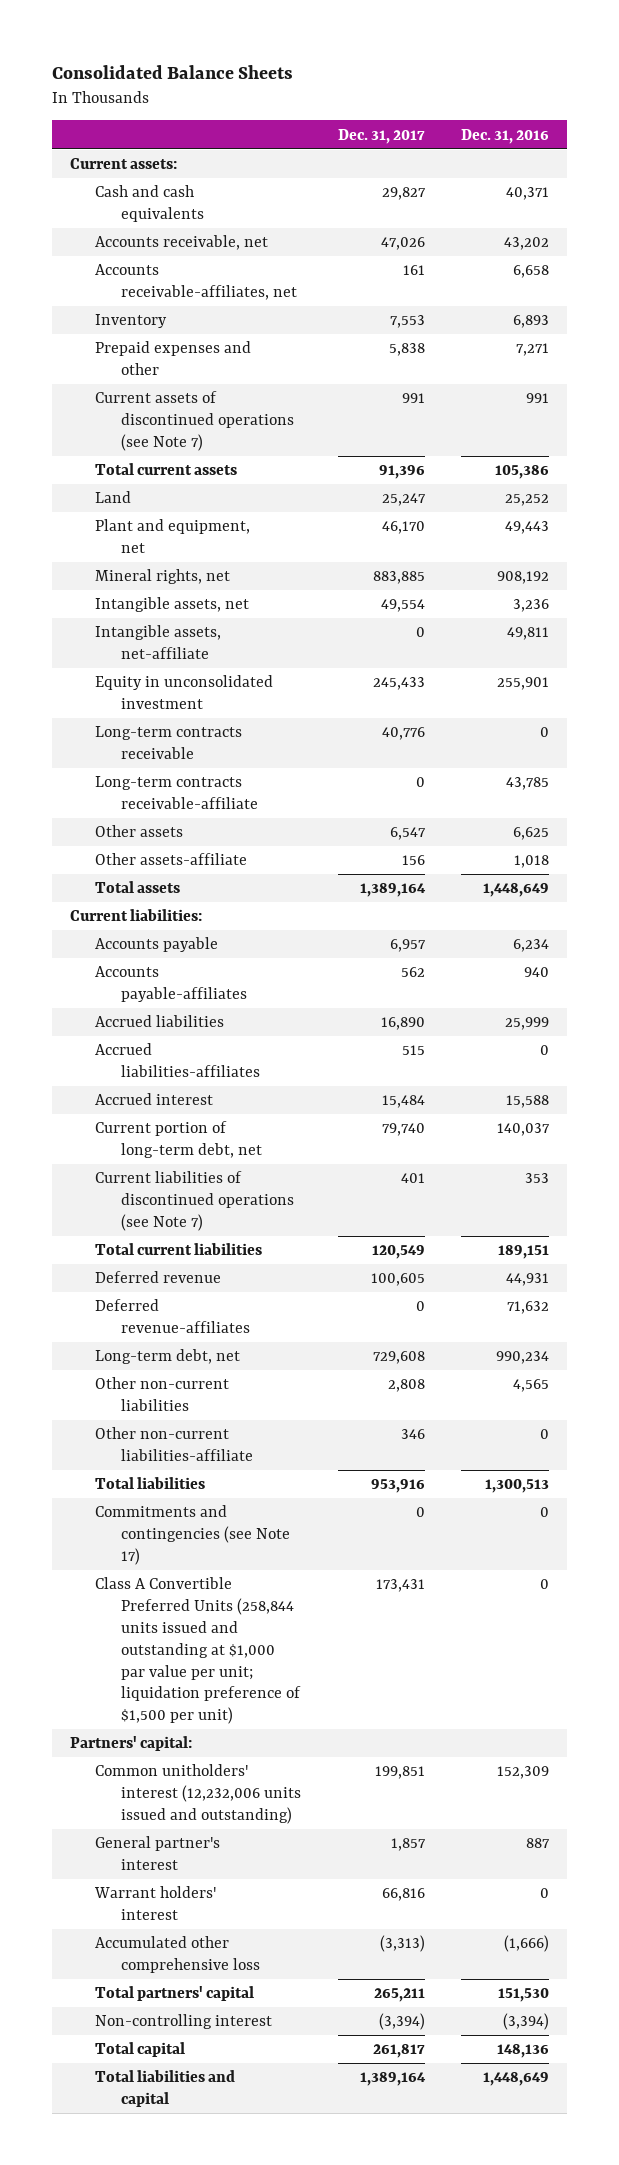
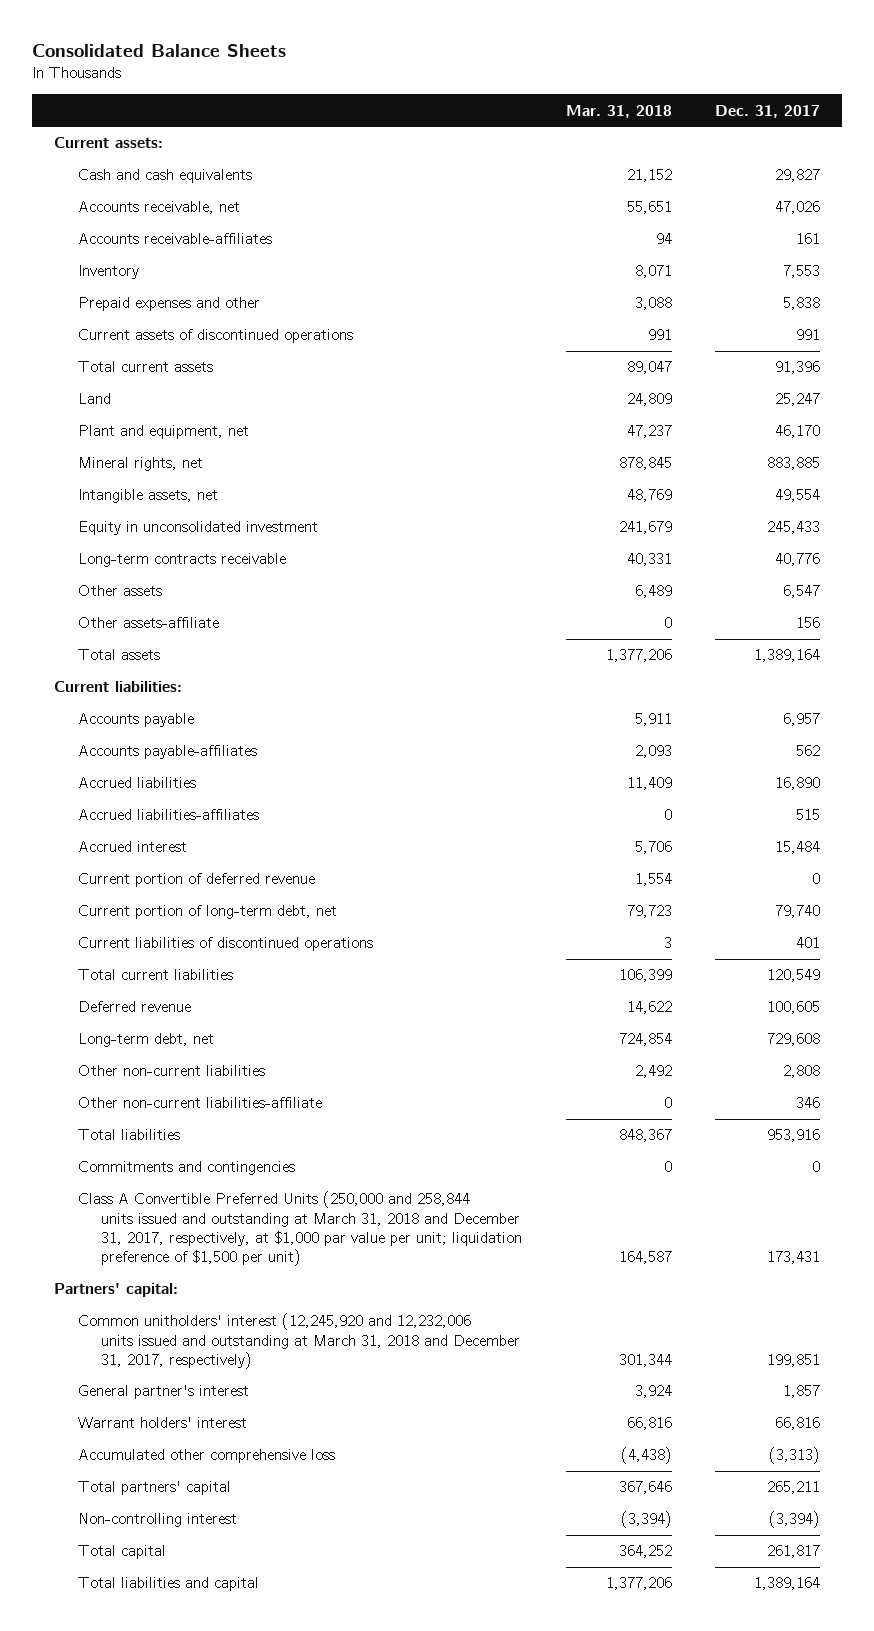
- | Dec. 31, 2017 | Dec. 31, 2016
+ | Mar. 31, 2018 | Dec. 31, 2017
- Accounts receivable-affiliates, net | 161 | 6,658
+ Accounts receivable-affiliates | 94 | 161
- Current assets of discontinued operations (see Note 7) | 991 | 991
+ Current assets of discontinued operations | 991 | 991
- Intangible assets, net-affiliate | 0 | 49,811
- Long-term contracts receivable-affiliate | 0 | 43,785
+ Current portion of deferred revenue | 1,554 | 0
- Current liabilities of discontinued operations (see Note 7) | 401 | 353
+ Current liabilities of discontinued operations | 3 | 401
- Deferred revenue-affiliates | 0 | 71,632
- Commitments and contingencies (see Note 17) | 0 | 0
- Class A Convertible Preferred Units (258,844 units issued and outstanding at $1,000 par value per unit; liquidation preference of $1,500 per unit) | 173,431 | 0
+ Commitments and contingencies | 0 | 0
+ Class A Convertible Preferred Units (250,000 and 258,844 units issued and outstanding at March 31, 2018 and December 31, 2017, respectively, at $1,000 par value per unit; liquidation preference of $1,500 per unit) | 164,587 | 173,431
- Common unitholders' interest (12,232,006 units issued and outstanding) | 199,851 | 152,309
+ Common unitholders' interest (12,245,920 and 12,232,006 units issued and outstanding at March 31, 2018 and December 31, 2017, respectively) | 301,344 | 199,851

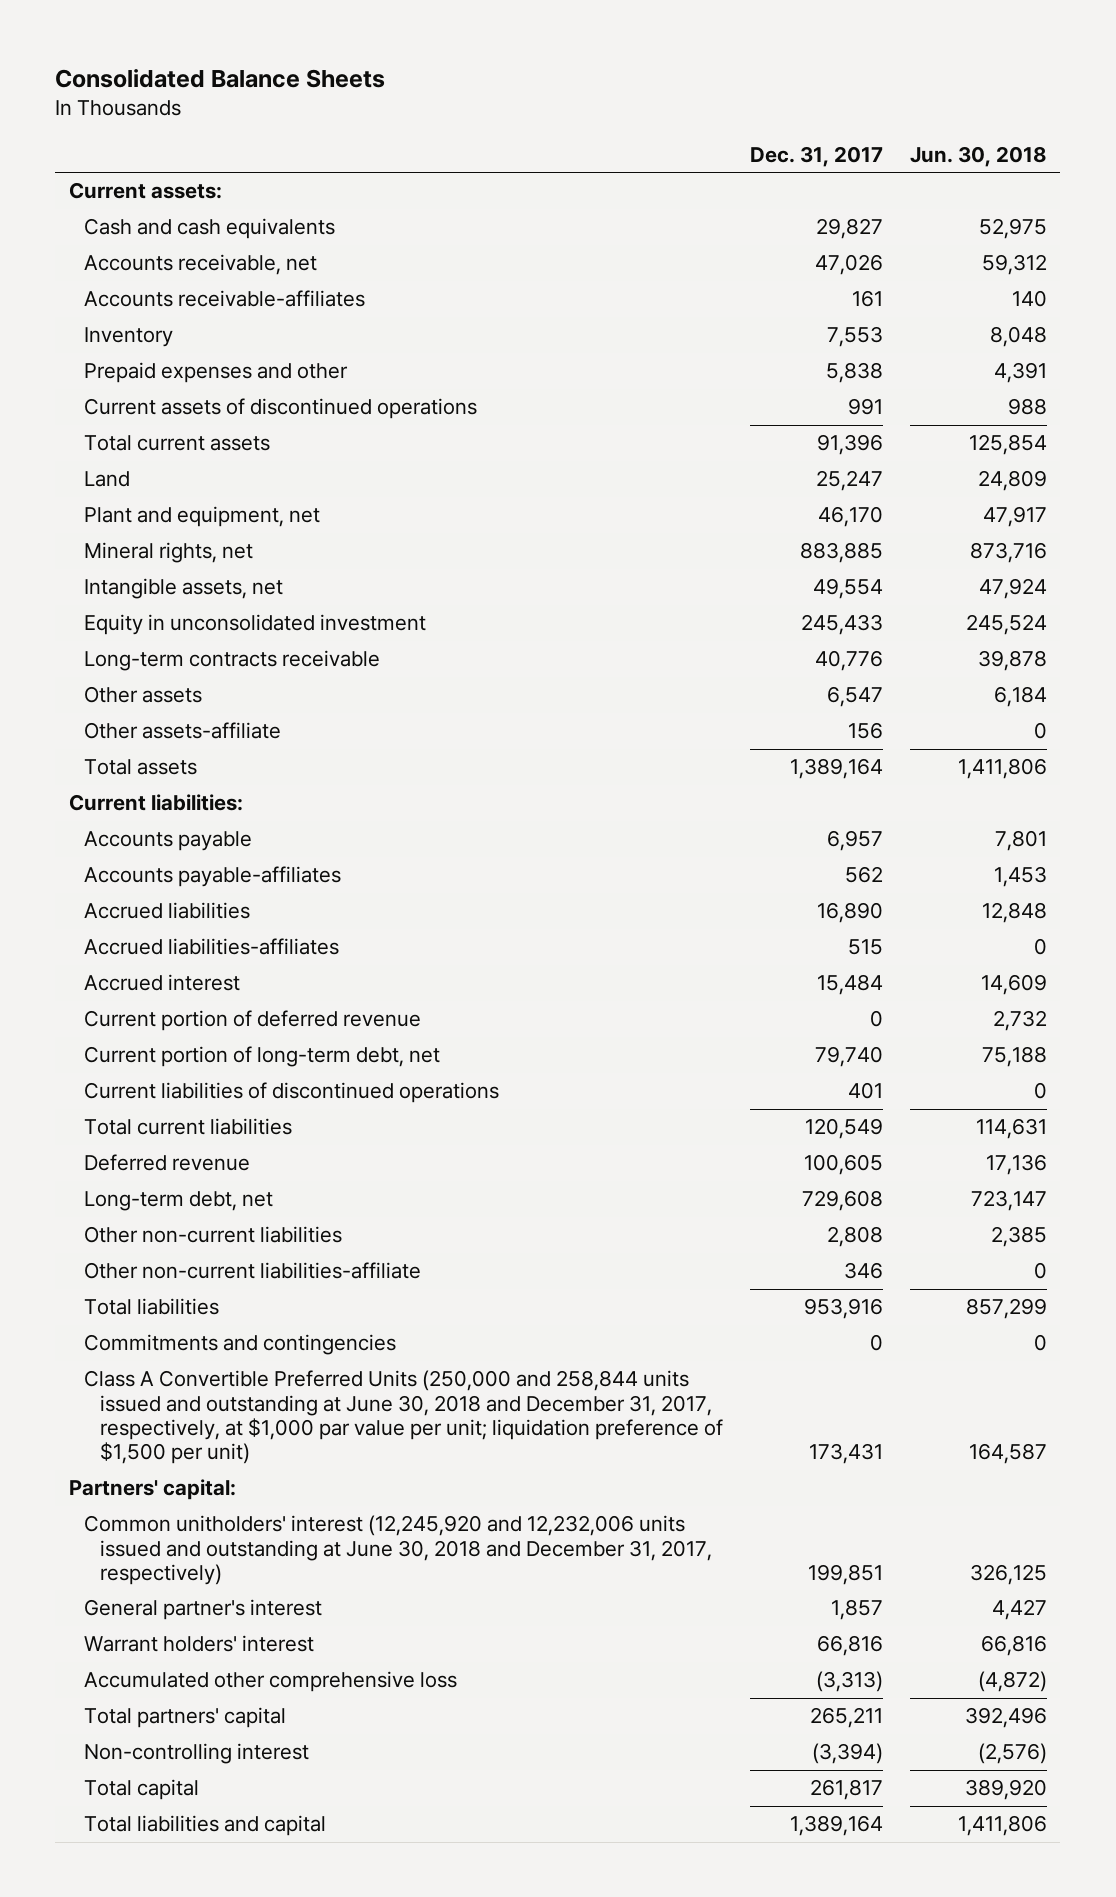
- | Mar. 31, 2018 | Dec. 31, 2017
+ | Dec. 31, 2017 | Jun. 30, 2018
- Class A Convertible Preferred Units (250,000 and 258,844 units issued and outstanding at March 31, 2018 and December 31, 2017, respectively, at $1,000 par value per unit; liquidation preference of $1,500 per unit) | 164,587 | 173,431
+ Class A Convertible Preferred Units (250,000 and 258,844 units issued and outstanding at June 30, 2018 and December 31, 2017, respectively, at $1,000 par value per unit; liquidation preference of $1,500 per unit) | 173,431 | 164,587
- Common unitholders' interest (12,245,920 and 12,232,006 units issued and outstanding at March 31, 2018 and December 31, 2017, respectively) | 301,344 | 199,851
+ Common unitholders' interest (12,245,920 and 12,232,006 units issued and outstanding at June 30, 2018 and December 31, 2017, respectively) | 199,851 | 326,125

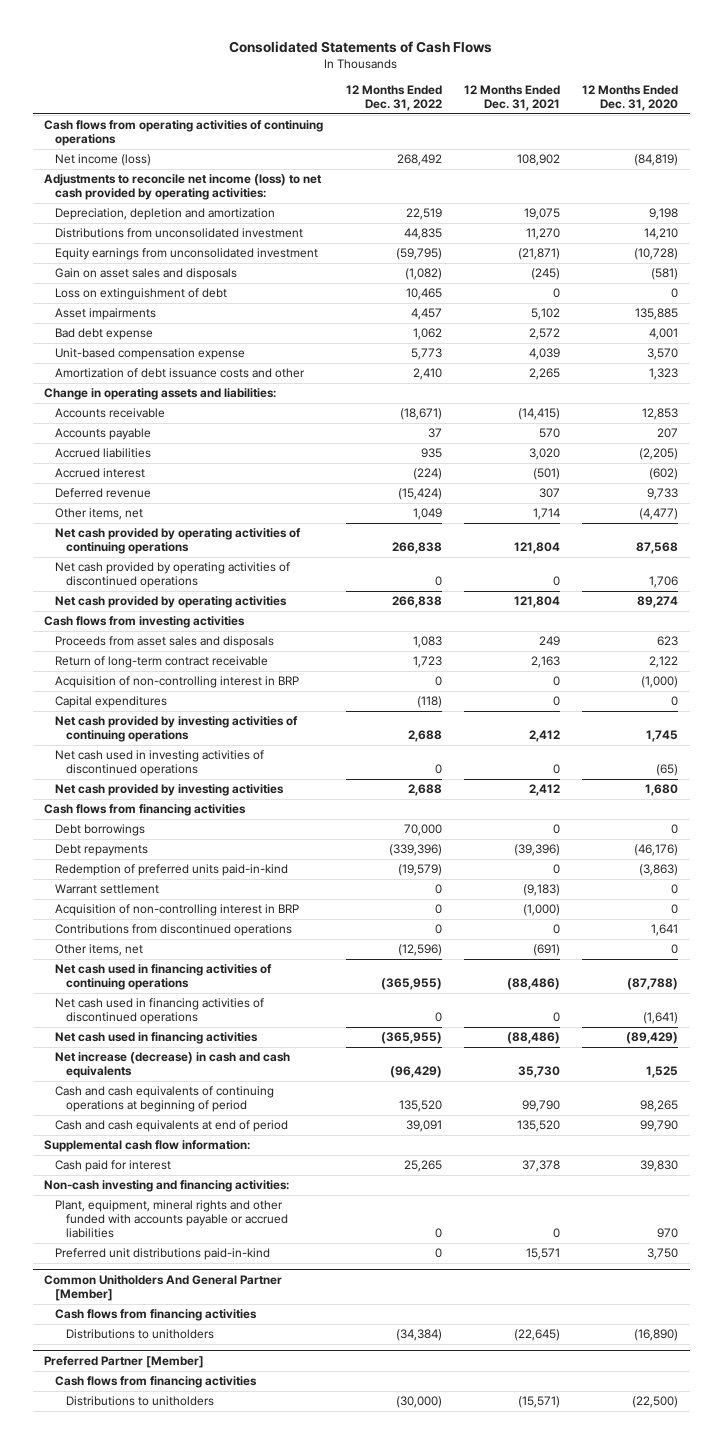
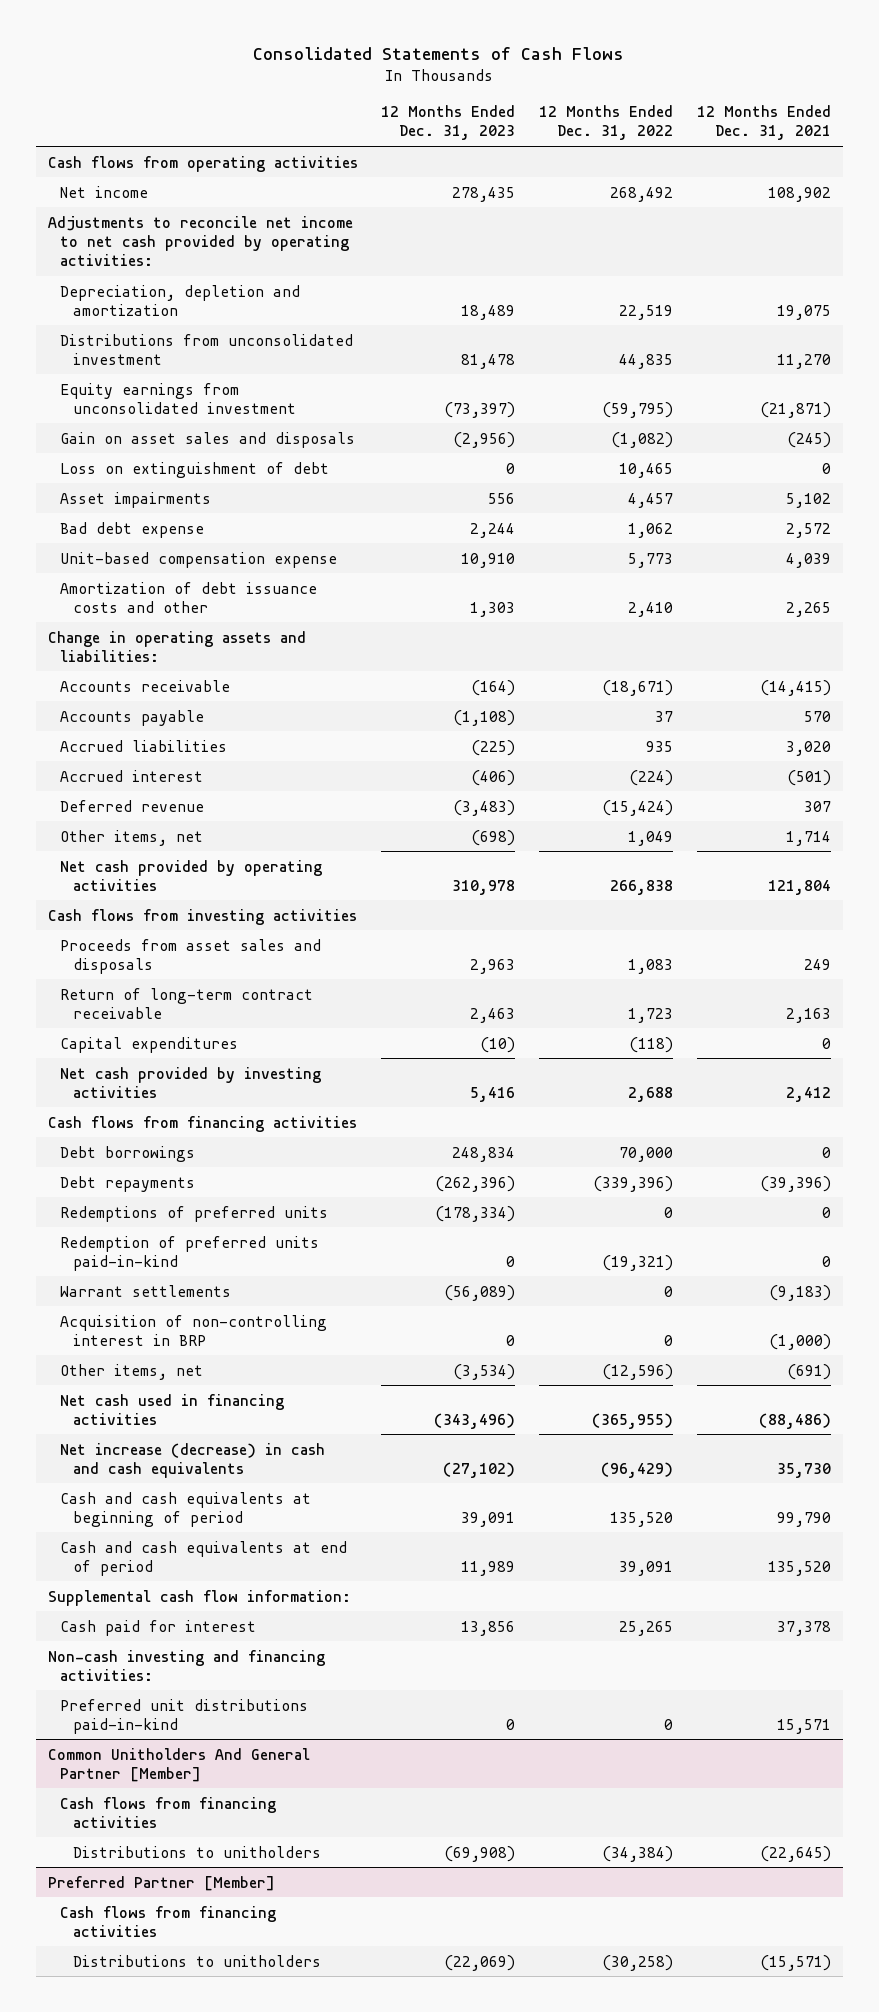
- | 12 Months Ended Dec. 31, 2022 | 12 Months Ended Dec. 31, 2021 | 12 Months Ended Dec. 31, 2020
+ | 12 Months Ended Dec. 31, 2023 | 12 Months Ended Dec. 31, 2022 | 12 Months Ended Dec. 31, 2021
- Cash flows from operating activities of continuing operations
- Net income (loss) | 268,492 | 108,902 | (84,819)
- Adjustments to reconcile net income (loss) to net cash provided by operating activities:
+ Cash flows from operating activities
+ Net income | 278,435 | 268,492 | 108,902
+ Adjustments to reconcile net income to net cash provided by operating activities:
- Net cash provided by operating activities of continuing operations | 266,838 | 121,804 | 87,568
- Net cash provided by operating activities of discontinued operations | 0 | 0 | 1,706
- Acquisition of non-controlling interest in BRP | 0 | 0 | (1,000)
- Net cash provided by investing activities of continuing operations | 2,688 | 2,412 | 1,745
- Net cash used in investing activities of discontinued operations | 0 | 0 | (65)
- Redemption of preferred units paid-in-kind | (19,579) | 0 | (3,863)
- Warrant settlement | 0 | (9,183) | 0
+ Redemptions of preferred units | (178,334) | 0 | 0
+ Redemption of preferred units paid-in-kind | 0 | (19,321) | 0
+ Warrant settlements | (56,089) | 0 | (9,183)
- Contributions from discontinued operations | 0 | 0 | 1,641
- Net cash used in financing activities of continuing operations | (365,955) | (88,486) | (87,788)
- Net cash used in financing activities of discontinued operations | 0 | 0 | (1,641)
- Cash and cash equivalents of continuing operations at beginning of period | 135,520 | 99,790 | 98,265
+ Cash and cash equivalents at beginning of period | 39,091 | 135,520 | 99,790
- Plant, equipment, mineral rights and other funded with accounts payable or accrued liabilities | 0 | 0 | 970
@ Preferred Partner [Member]
- Distributions to unitholders | (30,000) | (15,571) | (22,500)
+ Distributions to unitholders | (22,069) | (30,258) | (15,571)

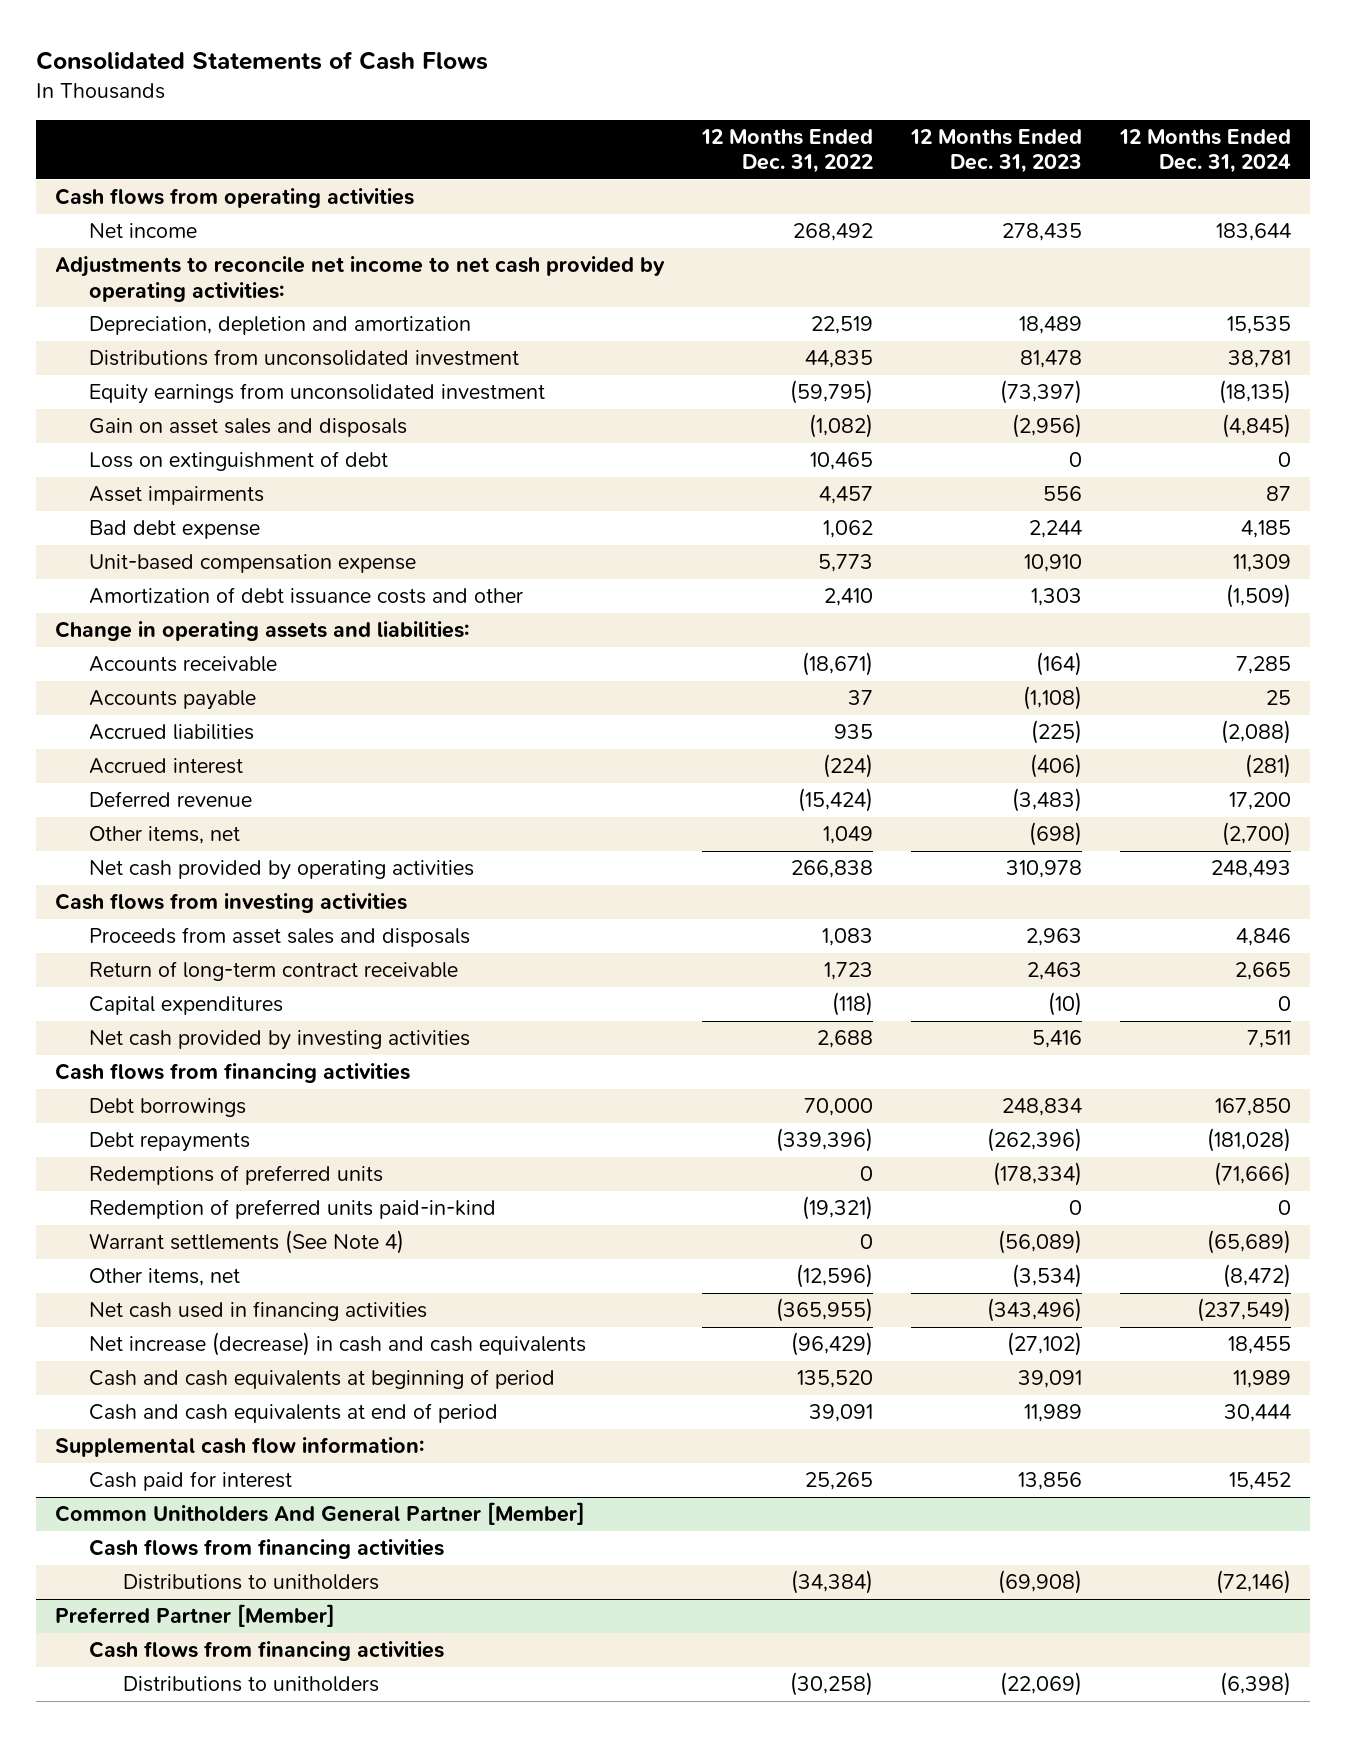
- | 12 Months Ended Dec. 31, 2023 | 12 Months Ended Dec. 31, 2022 | 12 Months Ended Dec. 31, 2021
+ | 12 Months Ended Dec. 31, 2022 | 12 Months Ended Dec. 31, 2023 | 12 Months Ended Dec. 31, 2024
- Warrant settlements | (56,089) | 0 | (9,183)
- Acquisition of non-controlling interest in BRP | 0 | 0 | (1,000)
+ Warrant settlements (See Note 4) | 0 | (56,089) | (65,689)
- Non-cash investing and financing activities:
- Preferred unit distributions paid-in-kind | 0 | 0 | 15,571

